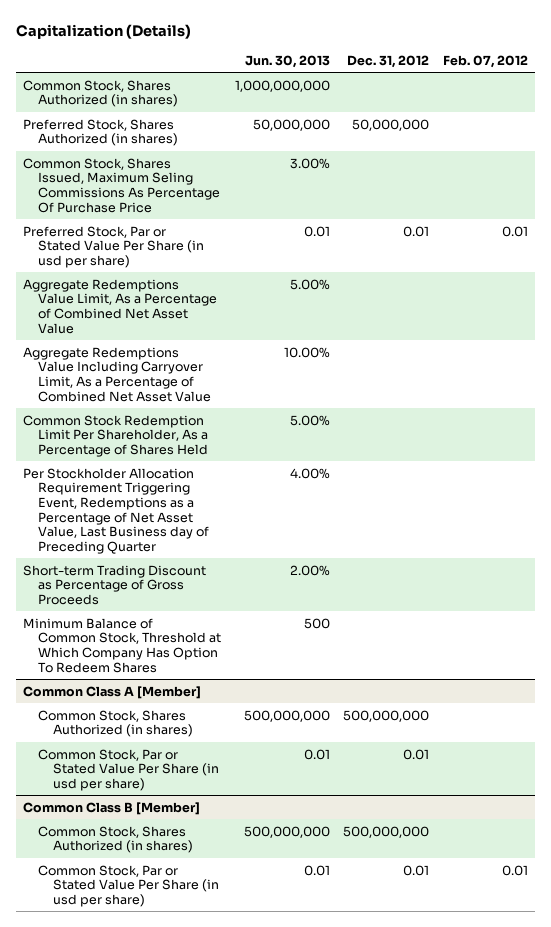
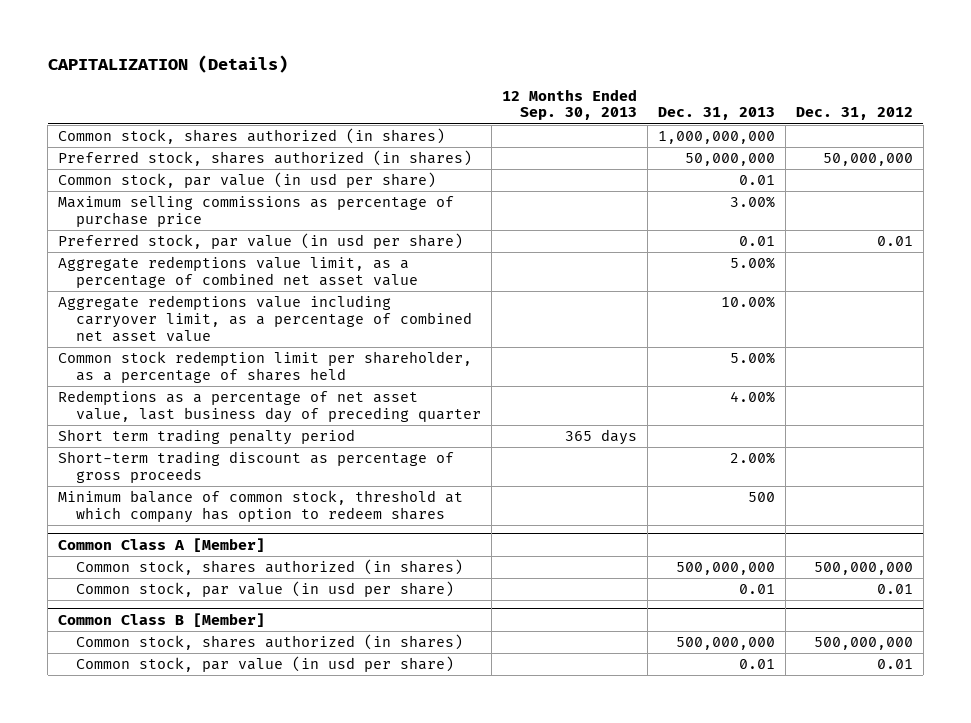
- Capitalization (Details)
+ CAPITALIZATION (Details)
- | Jun. 30, 2013 | Dec. 31, 2012 | Feb. 07, 2012
+ | 12 Months Ended Sep. 30, 2013 | Dec. 31, 2013 | Dec. 31, 2012
- Common Stock, Shares Authorized (in shares) | 1,000,000,000 | |
- Preferred Stock, Shares Authorized (in shares) | 50,000,000 | 50,000,000 |
- Common Stock, Shares Issued, Maximum Seling Commissions As Percentage Of Purchase Price | 3.00% | |
- Preferred Stock, Par or Stated Value Per Share (in usd per share) | 0.01 | 0.01 | 0.01
- Aggregate Redemptions Value Limit, As a Percentage of Combined Net Asset Value | 5.00% | |
- Aggregate Redemptions Value Including Carryover Limit, As a Percentage of Combined Net Asset Value | 10.00% | |
- Common Stock Redemption Limit Per Shareholder, As a Percentage of Shares Held | 5.00% | |
- Per Stockholder Allocation Requirement Triggering Event, Redemptions as a Percentage of Net Asset Value, Last Business day of Preceding Quarter | 4.00% | |
- Short-term Trading Discount as Percentage of Gross Proceeds | 2.00% | |
- Minimum Balance of Common Stock, Threshold at Which Company Has Option To Redeem Shares | 500 | |
+ Common stock, shares authorized (in shares) | | 1,000,000,000 |
+ Preferred stock, shares authorized (in shares) | | 50,000,000 | 50,000,000
+ Common stock, par value (in usd per share) | | 0.01 |
+ Maximum selling commissions as percentage of purchase price | | 3.00% |
+ Preferred stock, par value (in usd per share) | | 0.01 | 0.01
+ Aggregate redemptions value limit, as a percentage of combined net asset value | | 5.00% |
+ Aggregate redemptions value including carryover limit, as a percentage of combined net asset value | | 10.00% |
+ Common stock redemption limit per shareholder, as a percentage of shares held | | 5.00% |
+ Redemptions as a percentage of net asset value, last business day of preceding quarter | | 4.00% |
+ Short term trading penalty period | 365 days | |
+ Short-term trading discount as percentage of gross proceeds | | 2.00% |
+ Minimum balance of common stock, threshold at which company has option to redeem shares | | 500 |
@ Common Class A [Member]
- Common Stock, Shares Authorized (in shares) | 500,000,000 | 500,000,000 |
- Common Stock, Par or Stated Value Per Share (in usd per share) | 0.01 | 0.01 |
+ Common stock, shares authorized (in shares) | | 500,000,000 | 500,000,000
+ Common stock, par value (in usd per share) | | 0.01 | 0.01
@ Common Class B [Member]
- Common Stock, Shares Authorized (in shares) | 500,000,000 | 500,000,000 |
- Common Stock, Par or Stated Value Per Share (in usd per share) | 0.01 | 0.01 | 0.01
+ Common stock, shares authorized (in shares) | | 500,000,000 | 500,000,000
+ Common stock, par value (in usd per share) | | 0.01 | 0.01

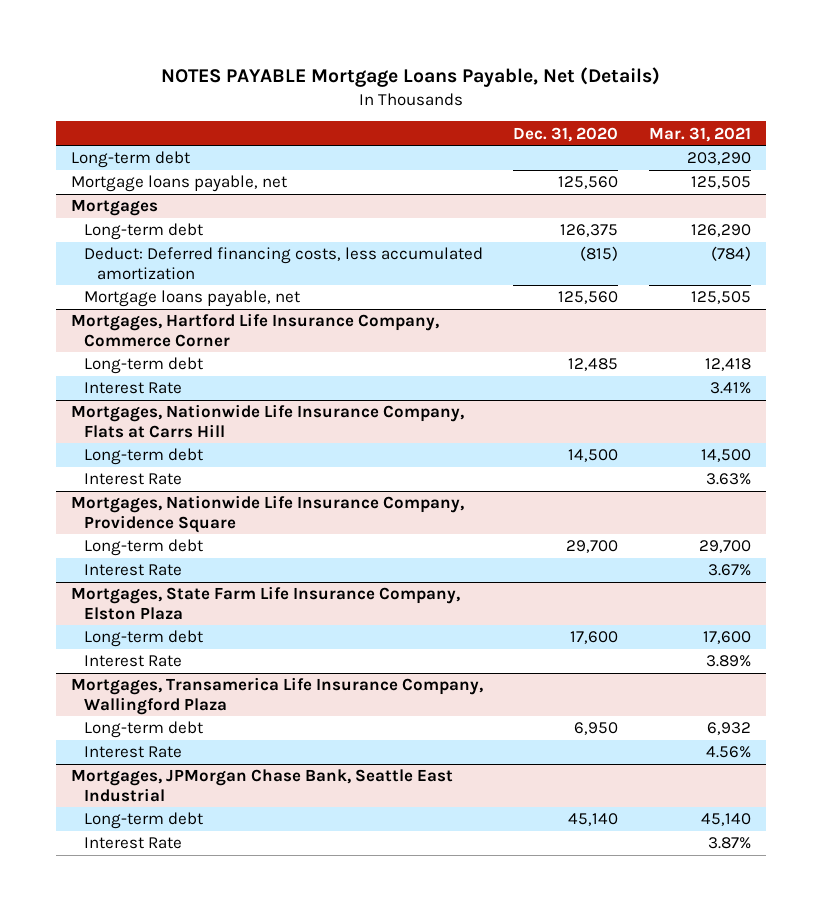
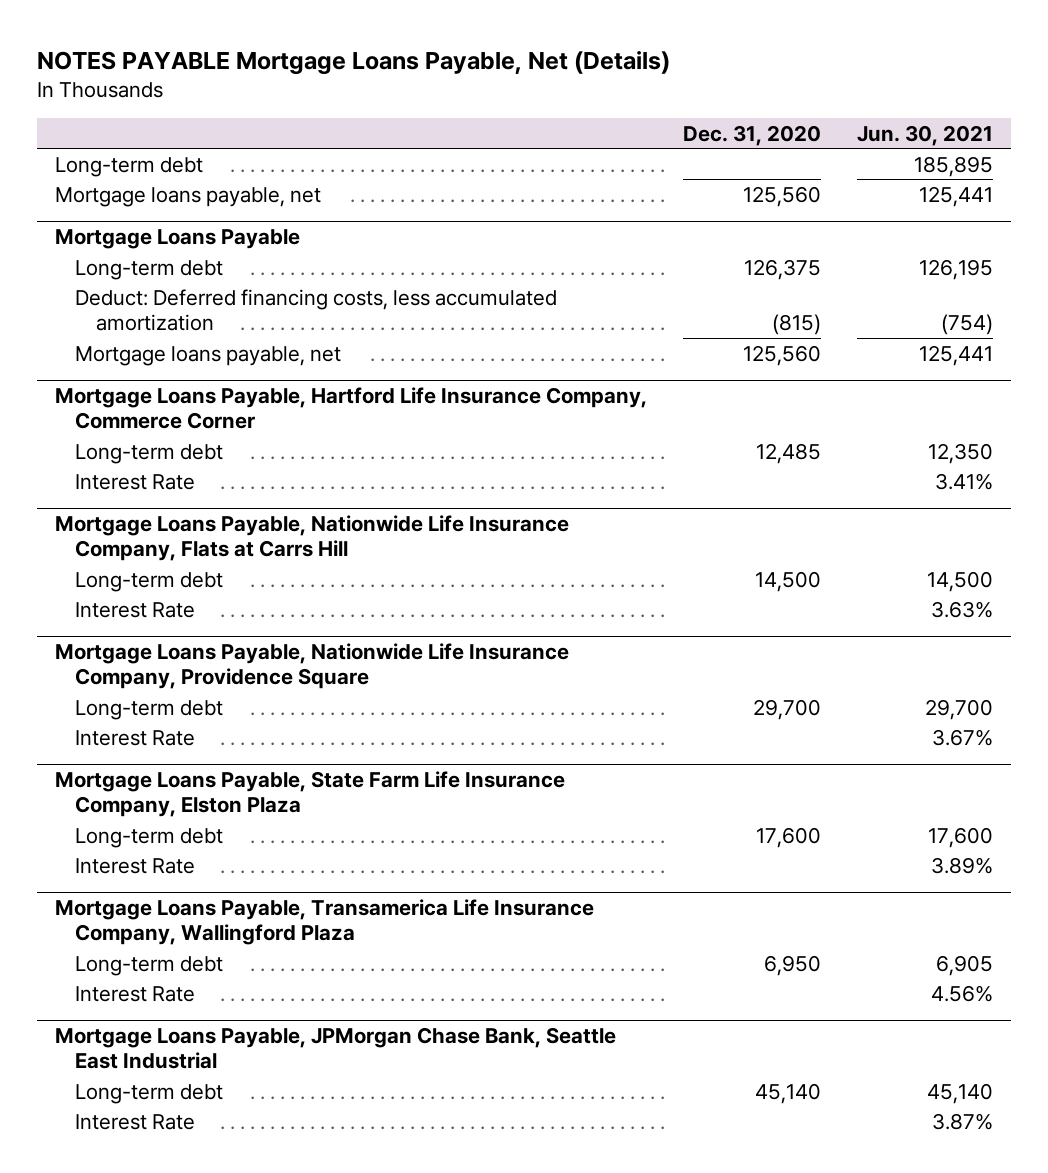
- | Dec. 31, 2020 | Mar. 31, 2021
+ | Dec. 31, 2020 | Jun. 30, 2021
- Mortgages
+ Mortgage Loans Payable
- Mortgages, Hartford Life Insurance Company, Commerce Corner
+ Mortgage Loans Payable, Hartford Life Insurance Company, Commerce Corner
- Mortgages, Nationwide Life Insurance Company, Flats at Carrs Hill
+ Mortgage Loans Payable, Nationwide Life Insurance Company, Flats at Carrs Hill
- Mortgages, Nationwide Life Insurance Company, Providence Square
+ Mortgage Loans Payable, Nationwide Life Insurance Company, Providence Square
- Mortgages, State Farm Life Insurance Company, Elston Plaza
+ Mortgage Loans Payable, State Farm Life Insurance Company, Elston Plaza
- Mortgages, Transamerica Life Insurance Company, Wallingford Plaza
+ Mortgage Loans Payable, Transamerica Life Insurance Company, Wallingford Plaza
- Mortgages, JPMorgan Chase Bank, Seattle East Industrial
+ Mortgage Loans Payable, JPMorgan Chase Bank, Seattle East Industrial

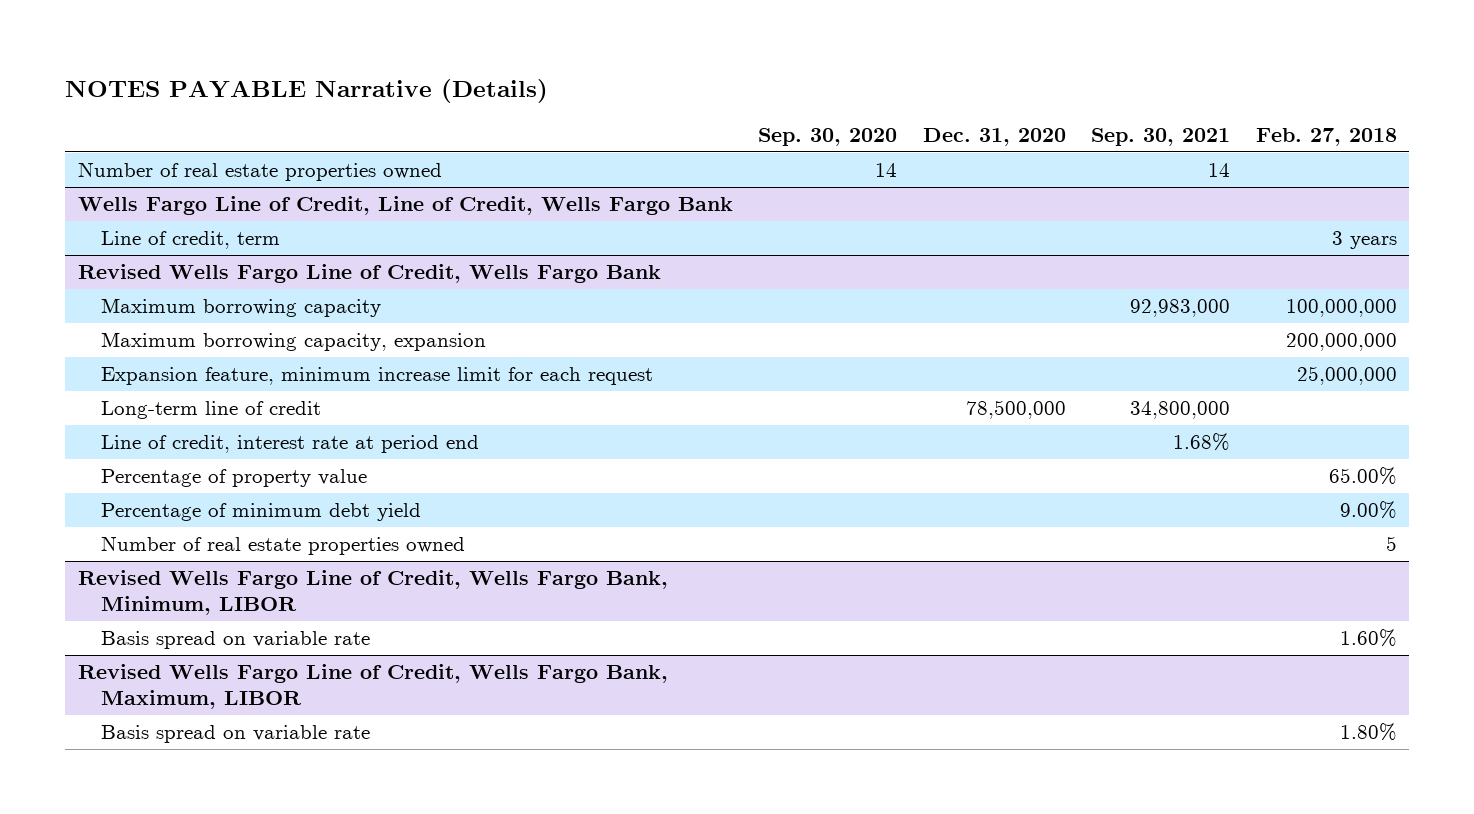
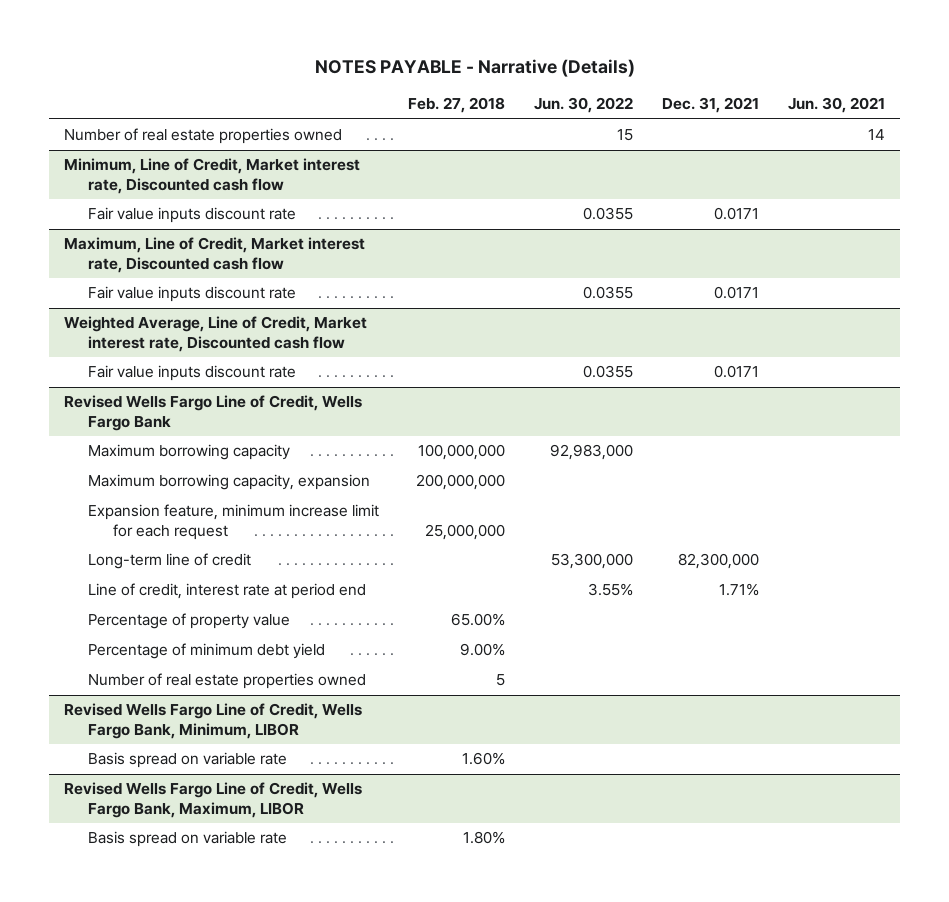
- NOTES PAYABLE Narrative (Details)
+ NOTES PAYABLE - Narrative (Details)
- | Sep. 30, 2020 | Dec. 31, 2020 | Sep. 30, 2021 | Feb. 27, 2018
+ | Feb. 27, 2018 | Jun. 30, 2022 | Dec. 31, 2021 | Jun. 30, 2021
- Wells Fargo Line of Credit, Line of Credit, Wells Fargo Bank
- Line of credit, term | | | | 3 years
+ Minimum, Line of Credit, Market interest rate, Discounted cash flow
+ Fair value inputs discount rate | | 0.0355 | 0.0171 |
+ Maximum, Line of Credit, Market interest rate, Discounted cash flow
+ Fair value inputs discount rate | | 0.0355 | 0.0171 |
+ Weighted Average, Line of Credit, Market interest rate, Discounted cash flow
+ Fair value inputs discount rate | | 0.0355 | 0.0171 |

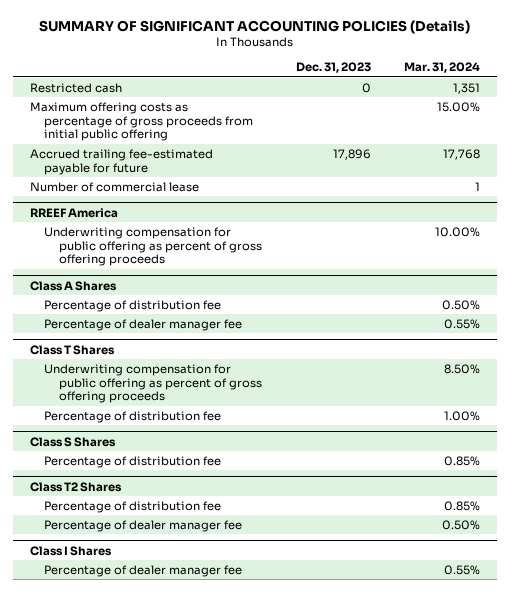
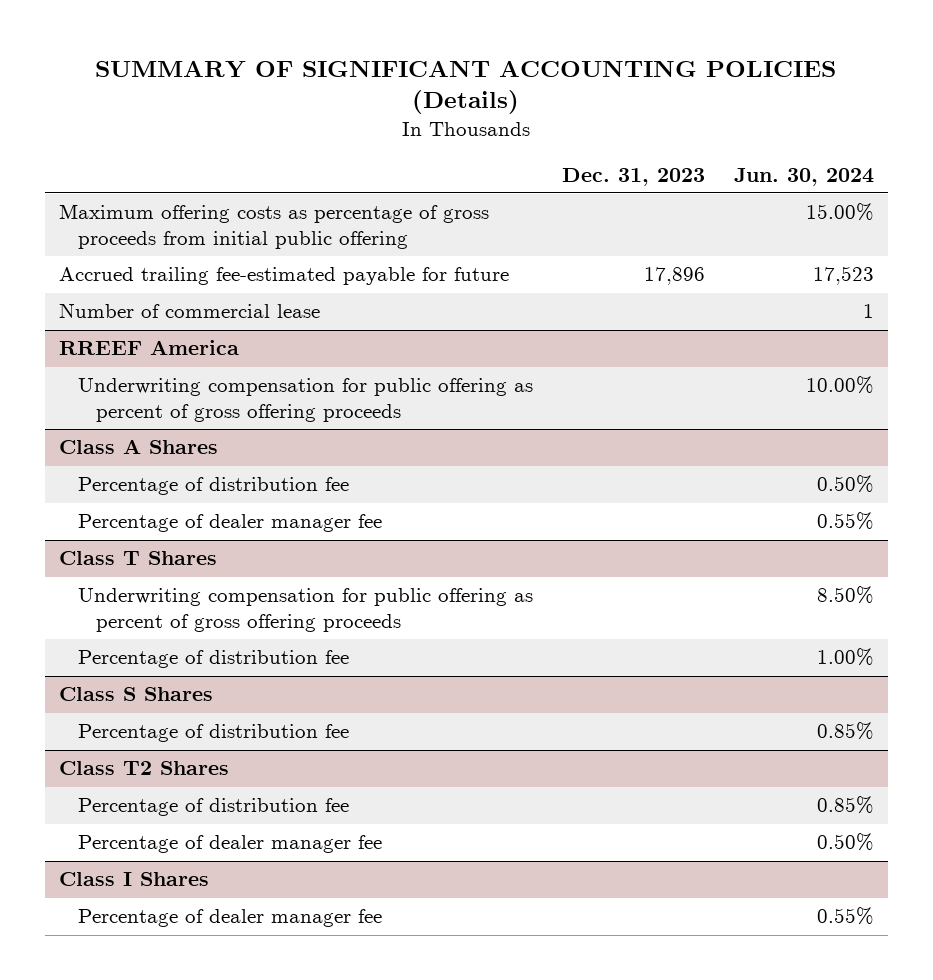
- | Dec. 31, 2023 | Mar. 31, 2024
+ | Dec. 31, 2023 | Jun. 30, 2024
- Restricted cash | 0 | 1,351

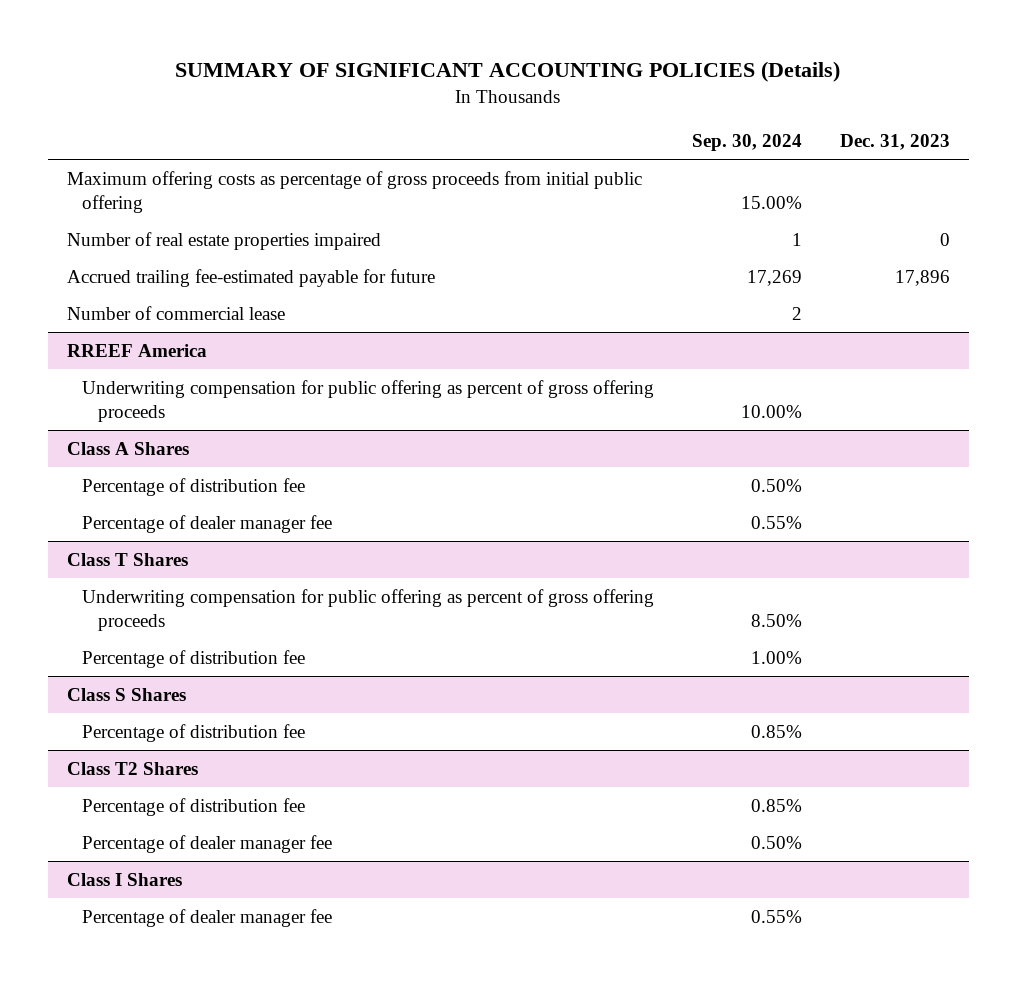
- | Dec. 31, 2023 | Jun. 30, 2024
+ | Sep. 30, 2024 | Dec. 31, 2023
+ Number of real estate properties impaired | 1 | 0

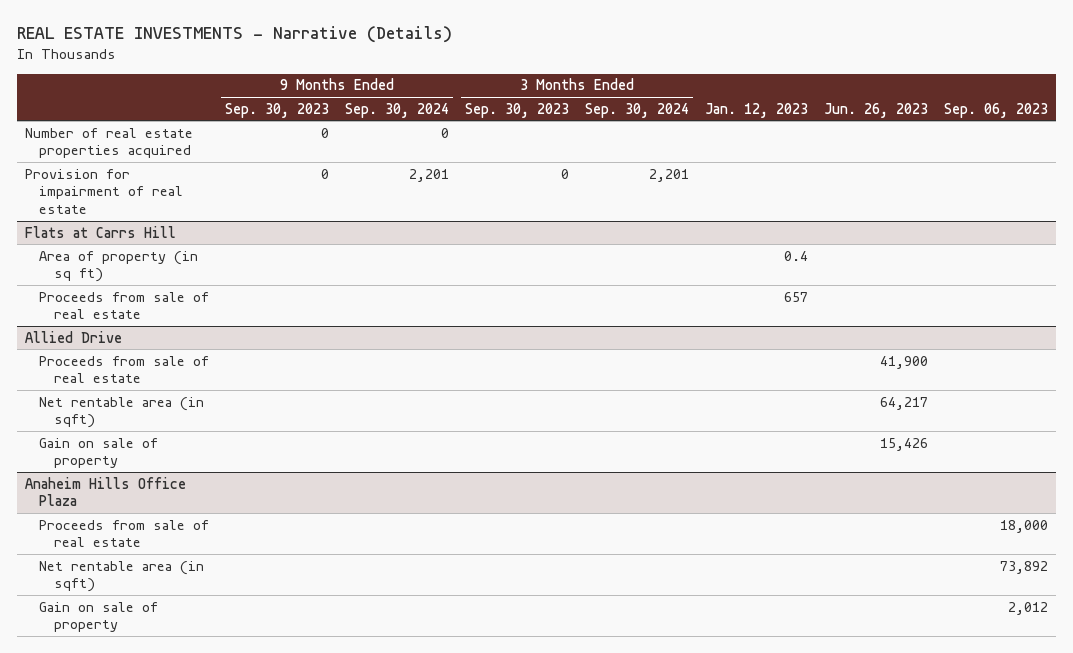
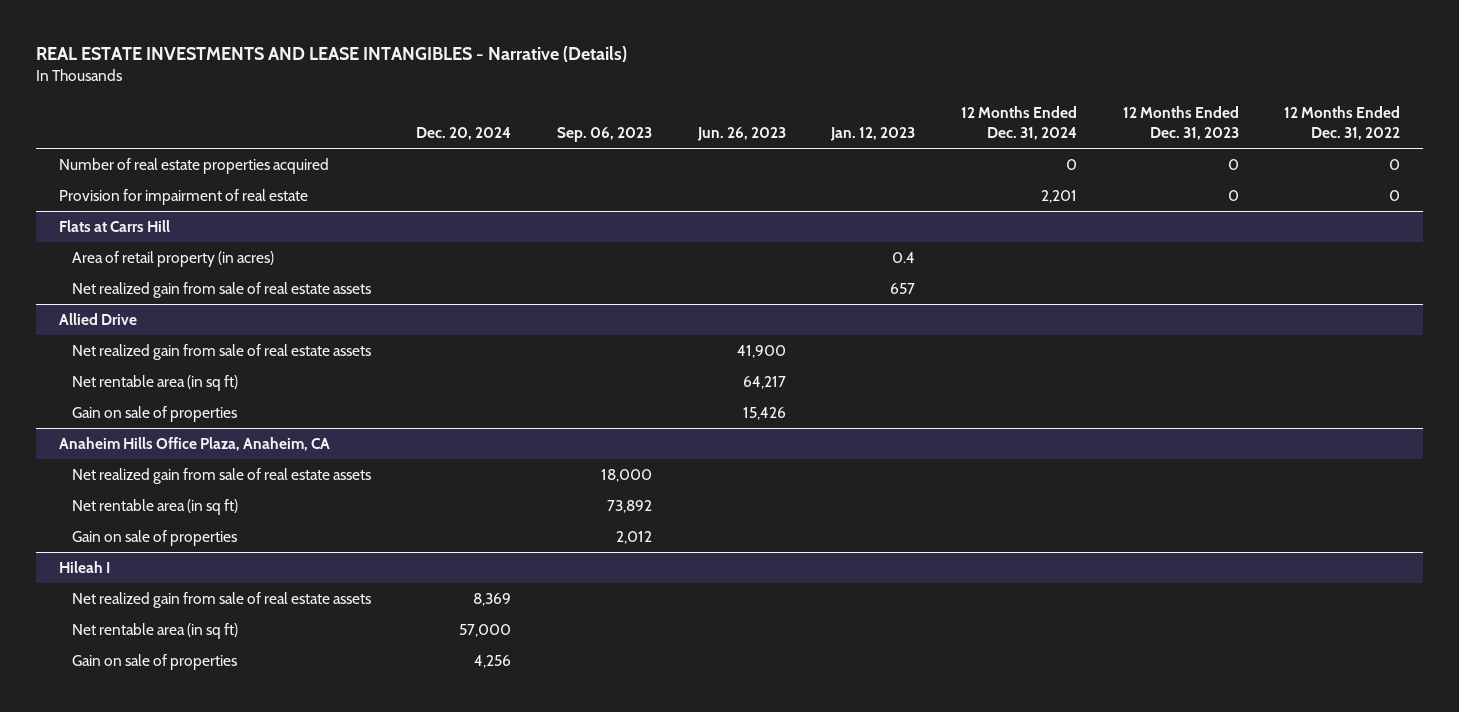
- REAL ESTATE INVESTMENTS - Narrative (Details)
+ REAL ESTATE INVESTMENTS AND LEASE INTANGIBLES - Narrative (Details)
- | 9 Months Ended Sep. 30, 2023 | 9 Months Ended Sep. 30, 2024 | 3 Months Ended Sep. 30, 2023 | 3 Months Ended Sep. 30, 2024 | Jan. 12, 2023 | Jun. 26, 2023 | Sep. 06, 2023
+ | Dec. 20, 2024 | Sep. 06, 2023 | Jun. 26, 2023 | Jan. 12, 2023 | 12 Months Ended Dec. 31, 2024 | 12 Months Ended Dec. 31, 2023 | 12 Months Ended Dec. 31, 2022
@ Flats at Carrs Hill
- Area of property (in sq ft) | | | | | 0.4 | |
- Proceeds from sale of real estate | | | | | 657 | |
+ Area of retail property (in acres) | | | | 0.4 | | |
+ Net realized gain from sale of real estate assets | | | | 657 | | |
@ Allied Drive
- Proceeds from sale of real estate | | | | | | 41,900 |
- Net rentable area (in sqft) | | | | | | 64,217 |
- Gain on sale of property | | | | | | 15,426 |
- Anaheim Hills Office Plaza
- Proceeds from sale of real estate | | | | | | | 18,000
- Net rentable area (in sqft) | | | | | | | 73,892
- Gain on sale of property | | | | | | | 2,012
@ Allied Drive
+ Net realized gain from sale of real estate assets | | | 41,900 | | | |
+ Net rentable area (in sq ft) | | | 64,217 | | | |
+ Gain on sale of properties | | | 15,426 | | | |
+ Anaheim Hills Office Plaza, Anaheim, CA
+ Net realized gain from sale of real estate assets | | 18,000 | | | | |
+ Net rentable area (in sq ft) | | 73,892 | | | | |
+ Gain on sale of properties | | 2,012 | | | | |
+ Hileah I
+ Net realized gain from sale of real estate assets | 8,369 | | | | | |
+ Net rentable area (in sq ft) | 57,000 | | | | | |
+ Gain on sale of properties | 4,256 | | | | | |

